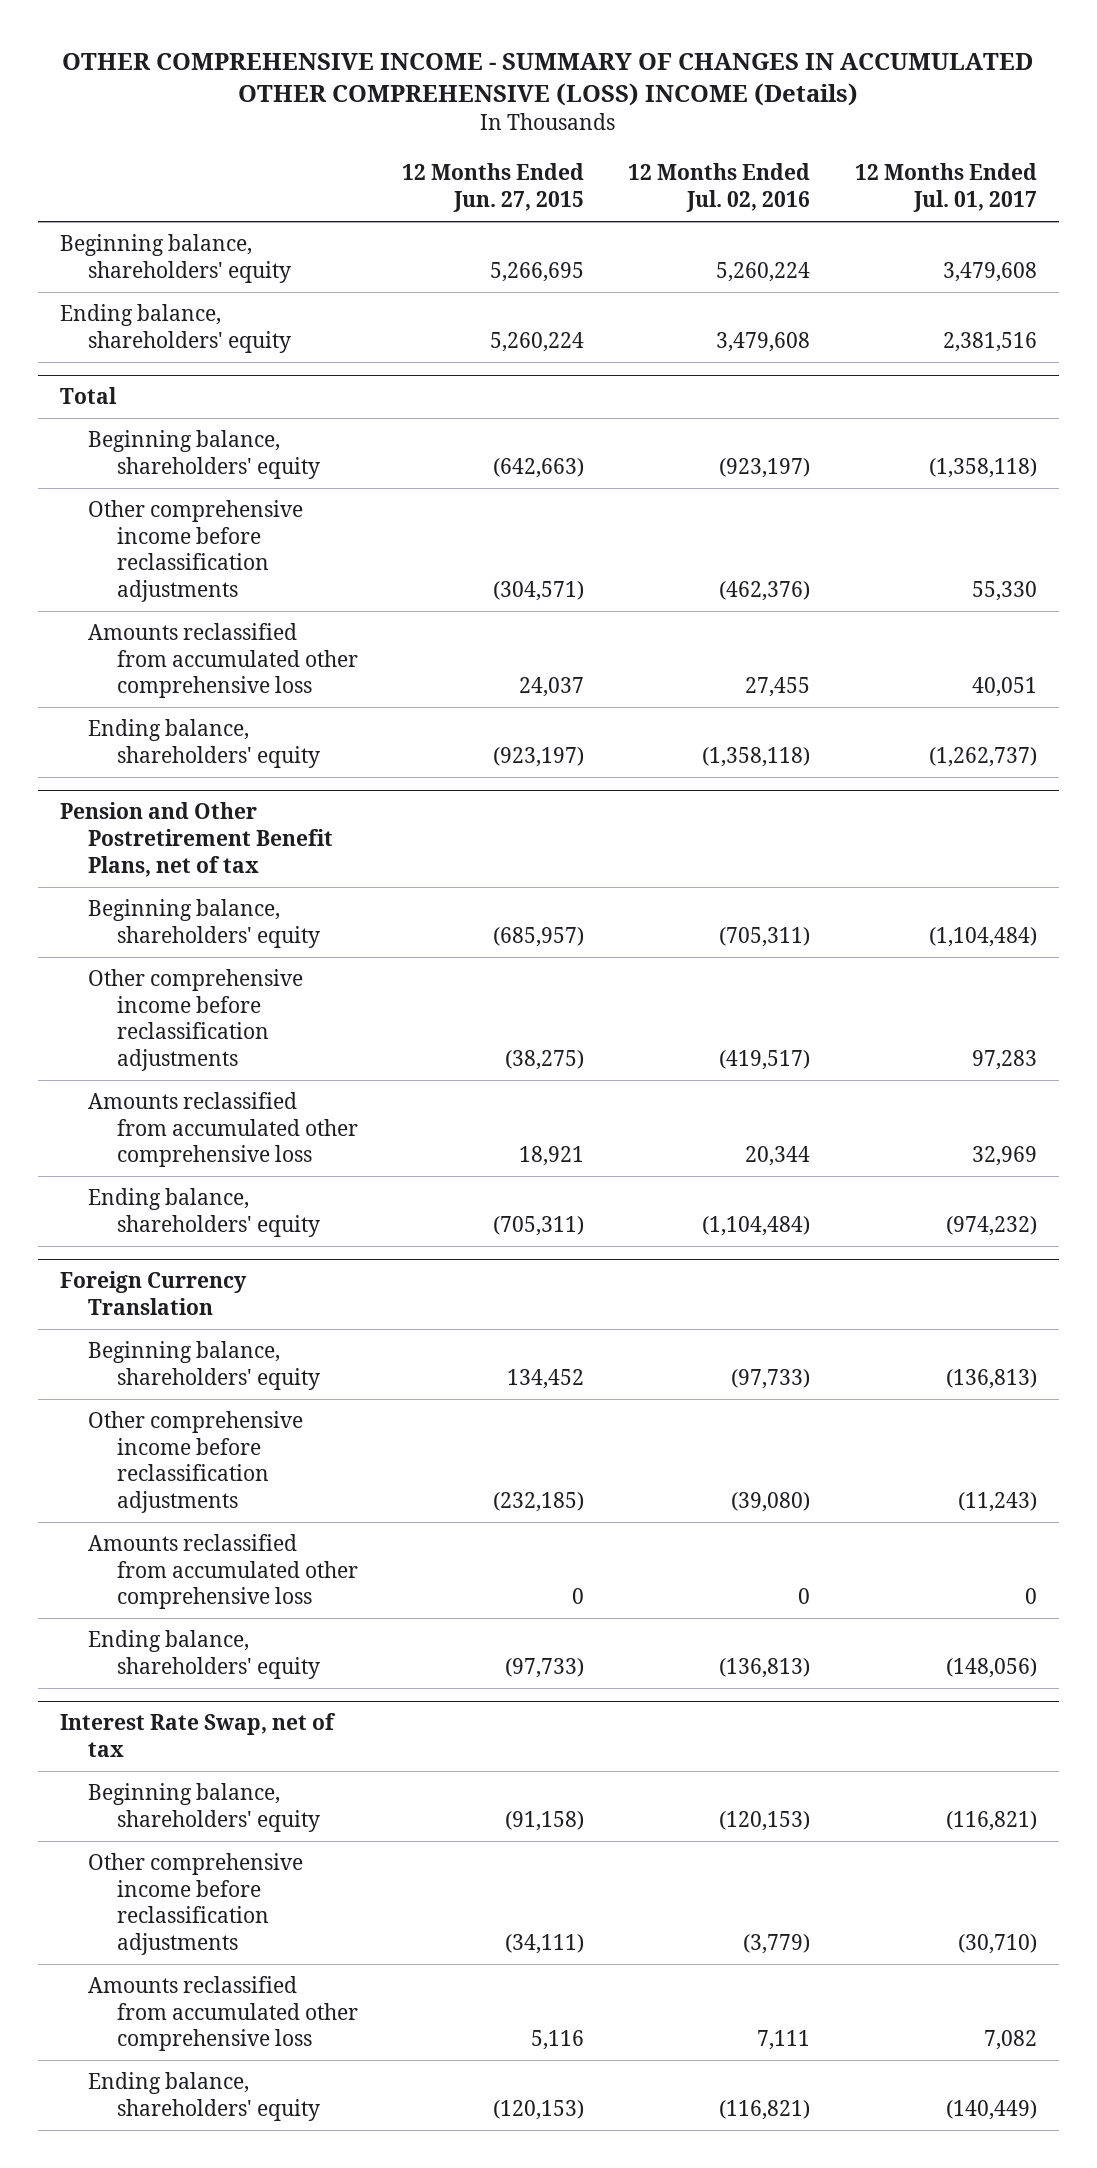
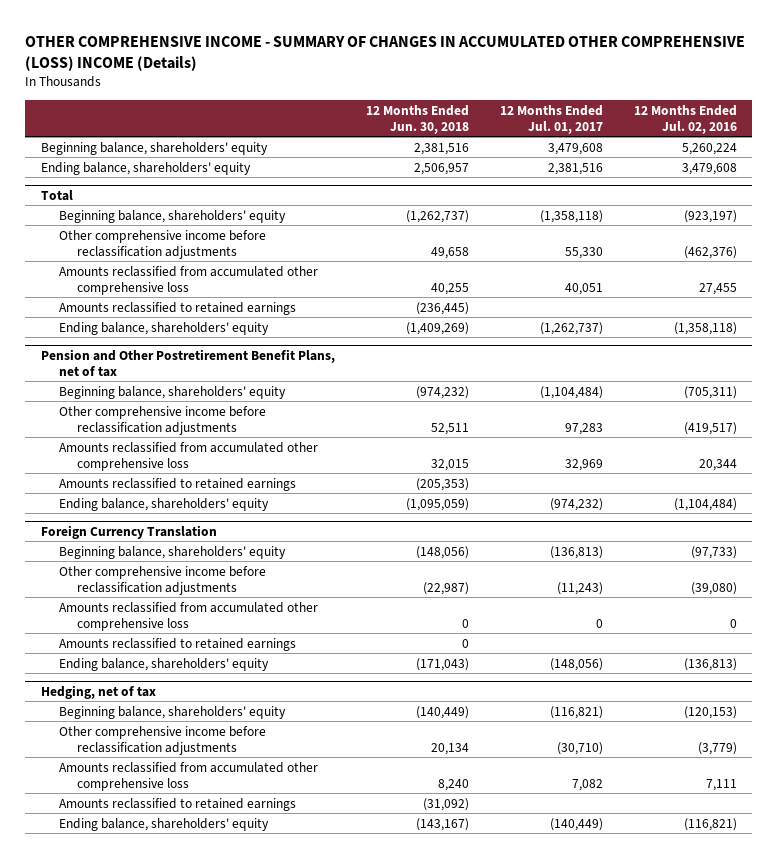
- | 12 Months Ended Jun. 27, 2015 | 12 Months Ended Jul. 02, 2016 | 12 Months Ended Jul. 01, 2017
+ | 12 Months Ended Jun. 30, 2018 | 12 Months Ended Jul. 01, 2017 | 12 Months Ended Jul. 02, 2016
@ Total
+ Amounts reclassified to retained earnings | (236,445) | |
@ Pension and Other Postretirement Benefit Plans, net of tax
+ Amounts reclassified to retained earnings | (205,353) | |
@ Foreign Currency Translation
+ Amounts reclassified to retained earnings | 0 | |
- Interest Rate Swap, net of tax
+ Hedging, net of tax
+ Amounts reclassified to retained earnings | (31,092) | |

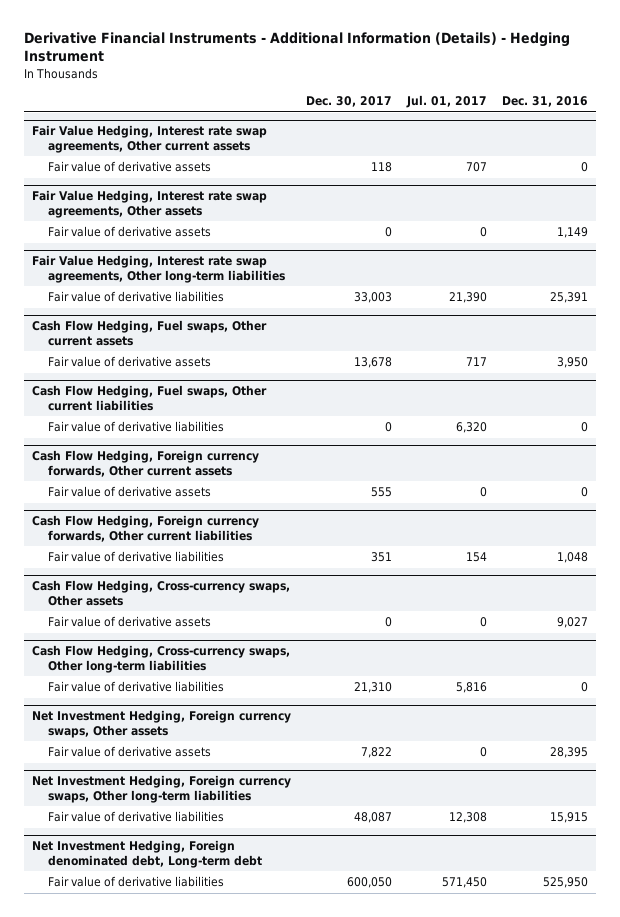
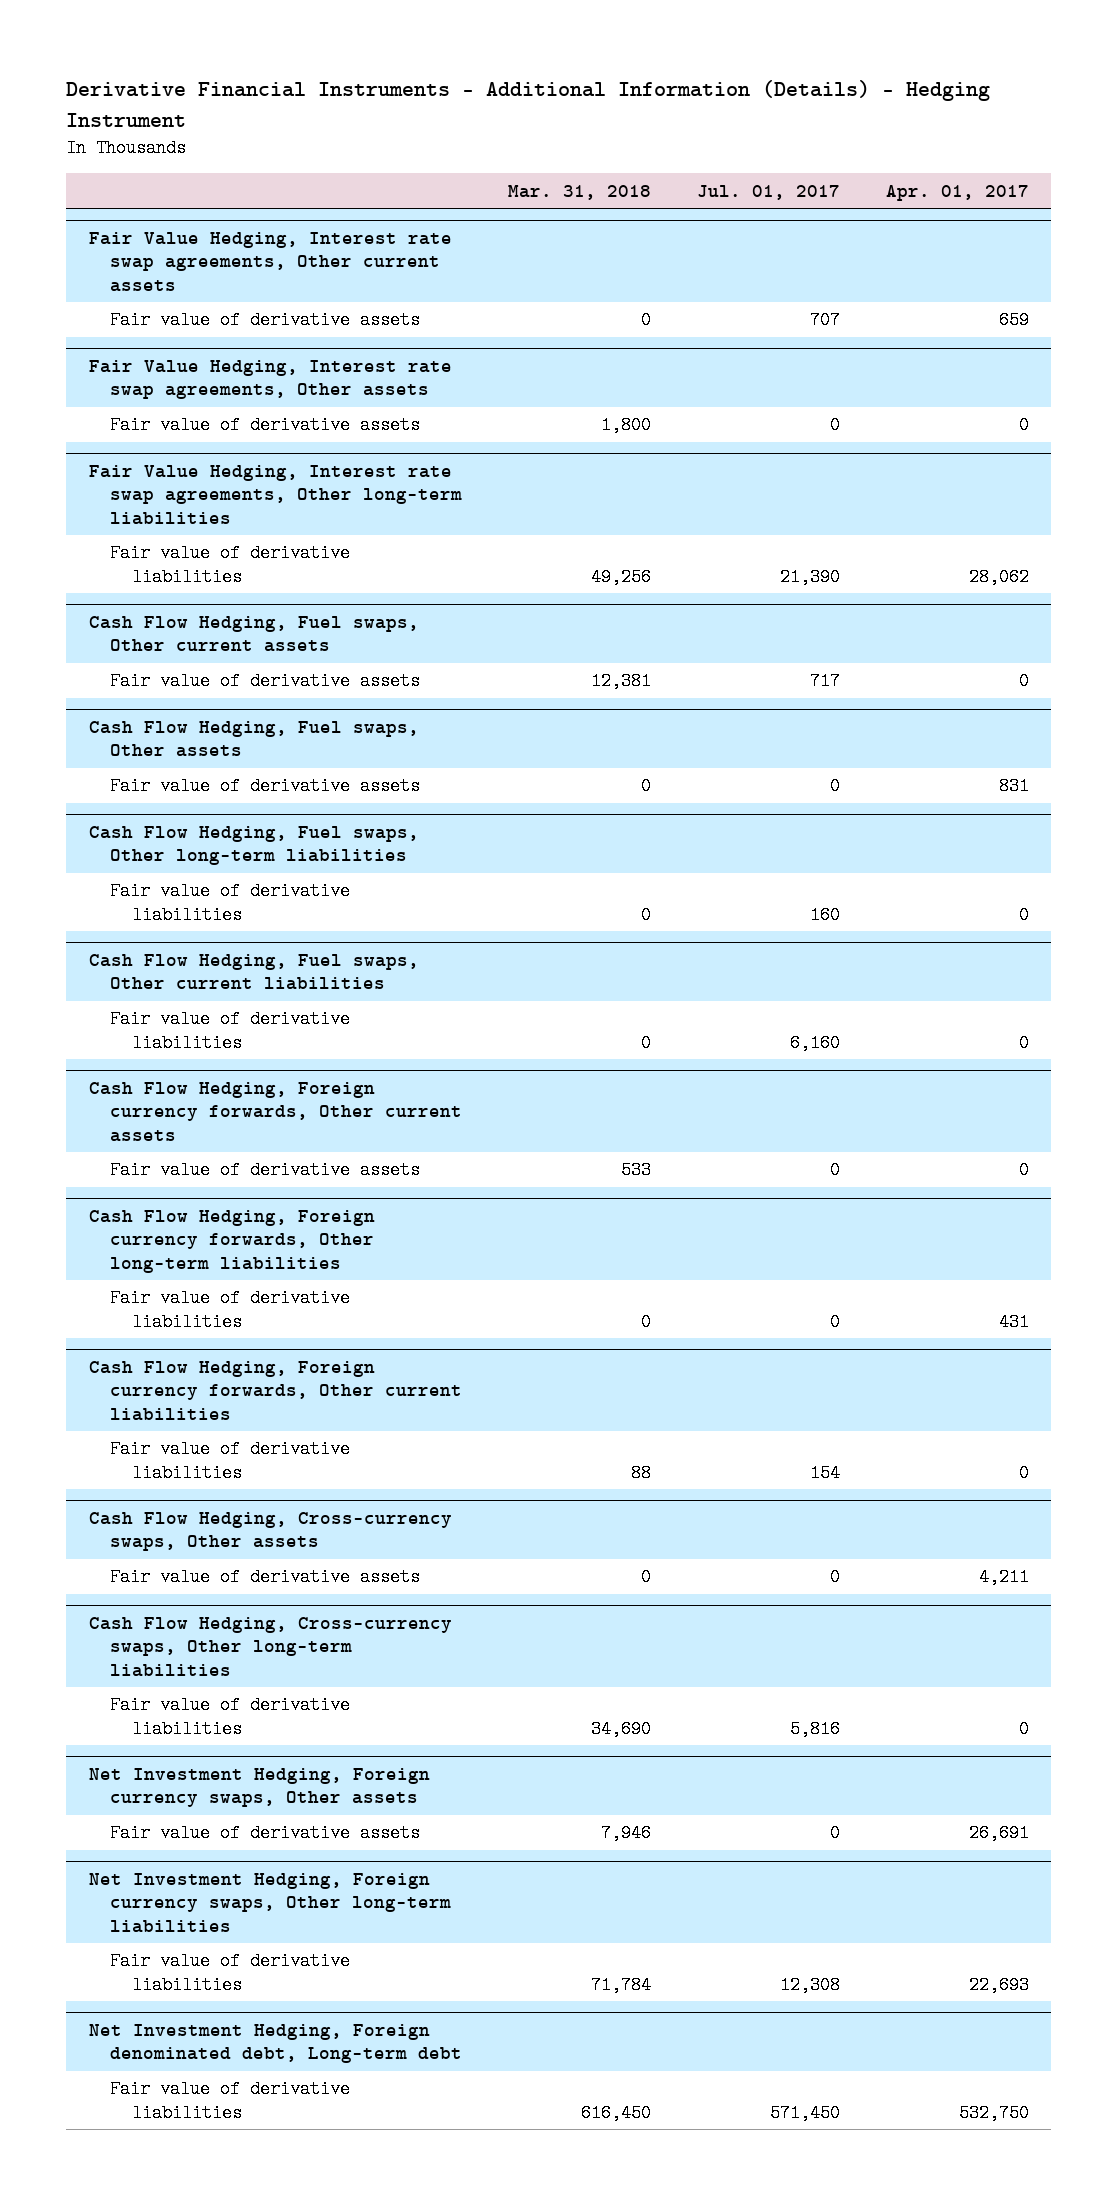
- | Dec. 30, 2017 | Jul. 01, 2017 | Dec. 31, 2016
+ | Mar. 31, 2018 | Jul. 01, 2017 | Apr. 01, 2017
+ Cash Flow Hedging, Fuel swaps, Other assets
+ Fair value of derivative assets | 0 | 0 | 831
+ Cash Flow Hedging, Fuel swaps, Other long-term liabilities
+ Fair value of derivative liabilities | 0 | 160 | 0
@ Cash Flow Hedging, Fuel swaps, Other current liabilities
- Fair value of derivative liabilities | 0 | 6,320 | 0
+ Fair value of derivative liabilities | 0 | 6,160 | 0
+ Cash Flow Hedging, Foreign currency forwards, Other long-term liabilities
+ Fair value of derivative liabilities | 0 | 0 | 431

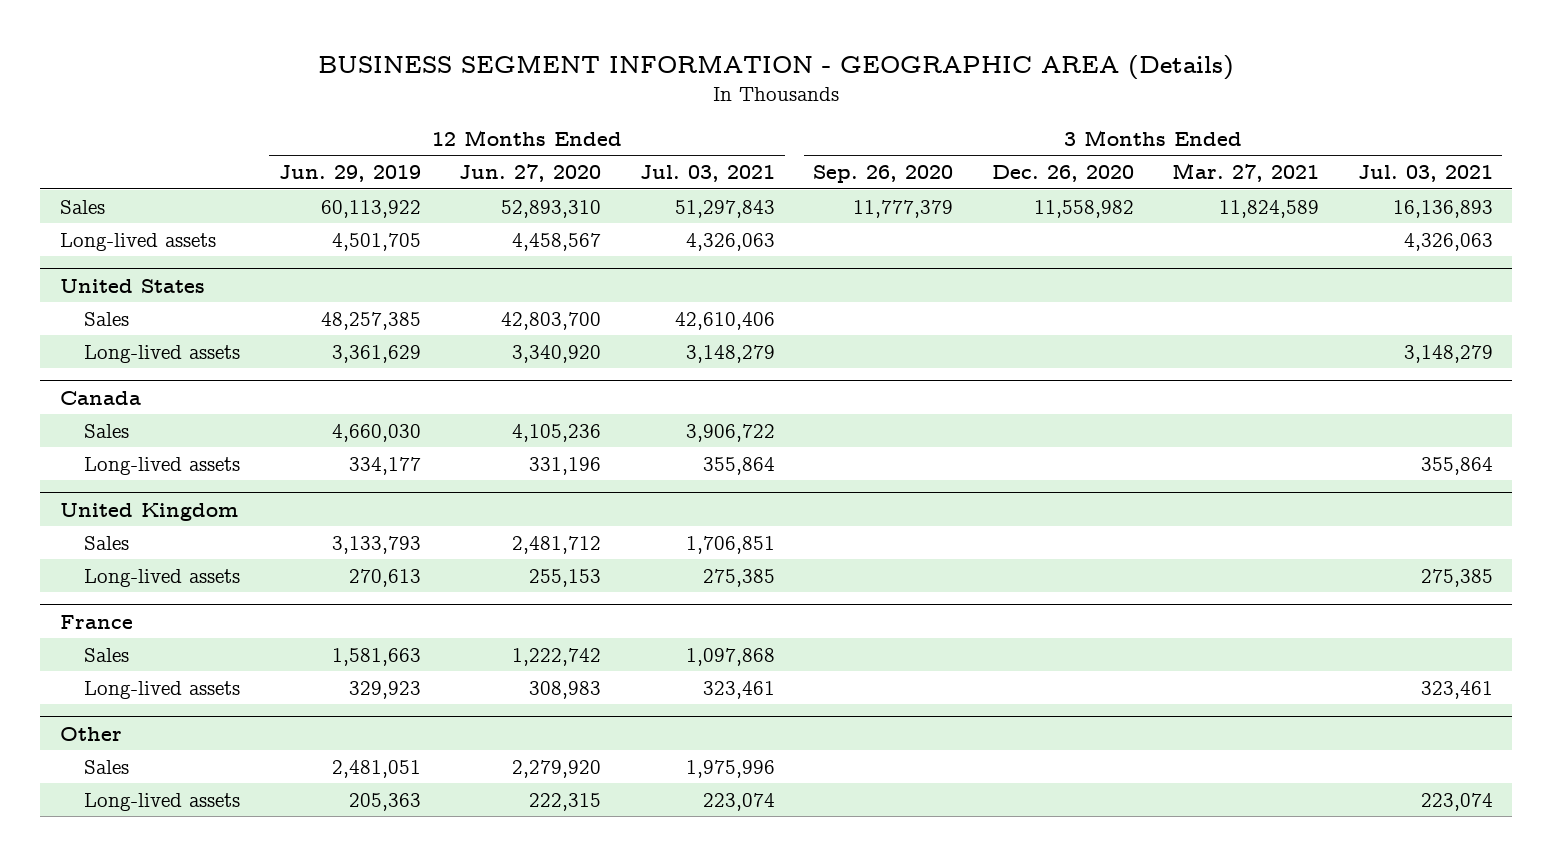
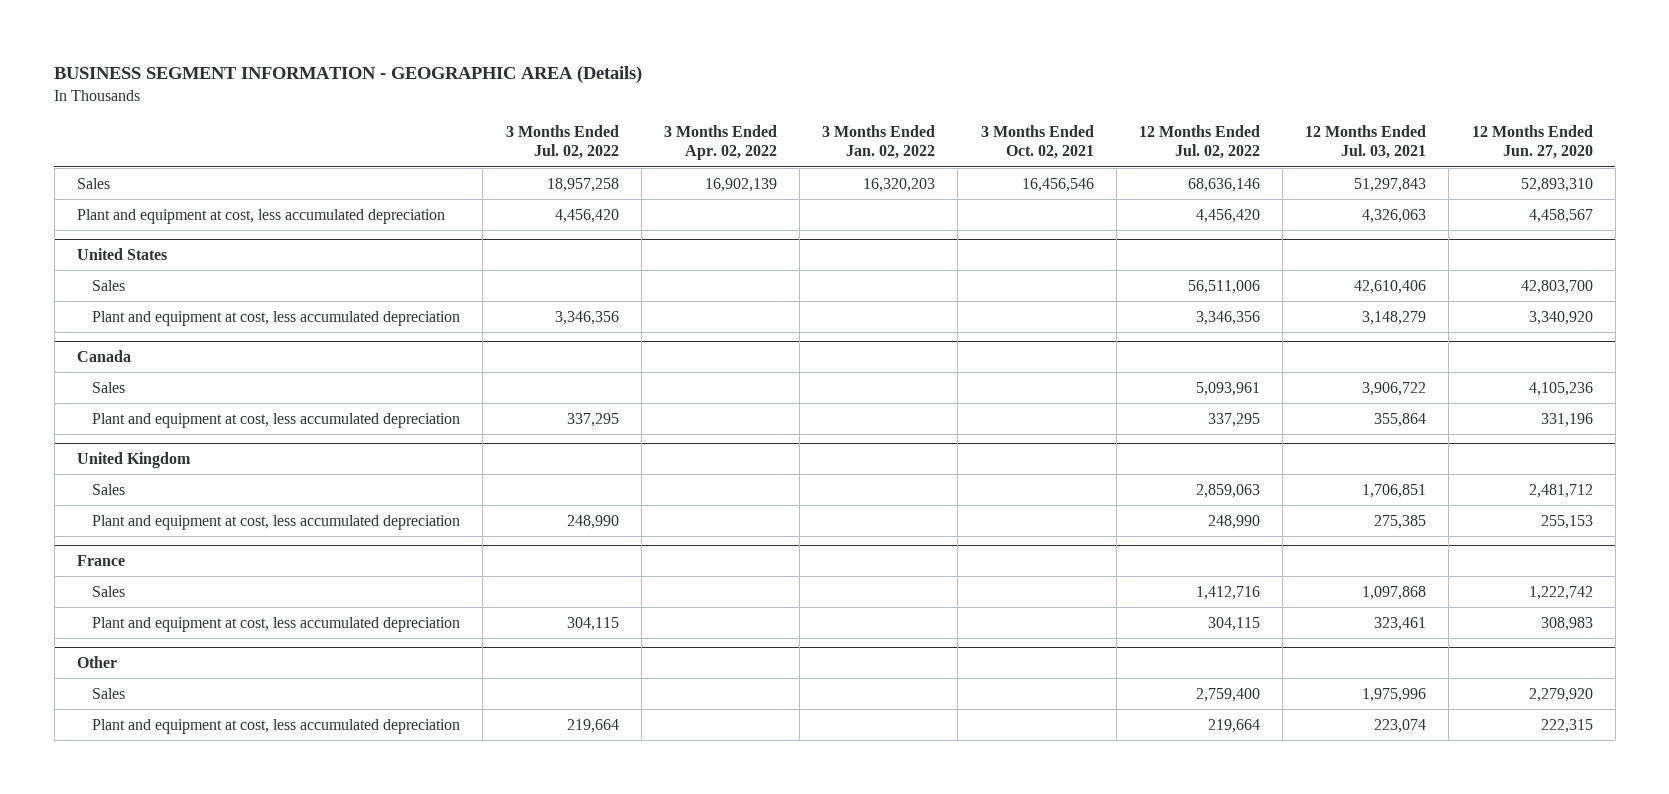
- | 12 Months Ended Jun. 29, 2019 | 12 Months Ended Jun. 27, 2020 | 12 Months Ended Jul. 03, 2021 | 3 Months Ended Sep. 26, 2020 | 3 Months Ended Dec. 26, 2020 | 3 Months Ended Mar. 27, 2021 | 3 Months Ended Jul. 03, 2021
+ | 3 Months Ended Jul. 02, 2022 | 3 Months Ended Apr. 02, 2022 | 3 Months Ended Jan. 02, 2022 | 3 Months Ended Oct. 02, 2021 | 12 Months Ended Jul. 02, 2022 | 12 Months Ended Jul. 03, 2021 | 12 Months Ended Jun. 27, 2020
- Long-lived assets | 4,501,705 | 4,458,567 | 4,326,063 | | | | 4,326,063
+ Plant and equipment at cost, less accumulated depreciation | 4,456,420 | | | | 4,456,420 | 4,326,063 | 4,458,567
@ United States
- Long-lived assets | 3,361,629 | 3,340,920 | 3,148,279 | | | | 3,148,279
+ Plant and equipment at cost, less accumulated depreciation | 3,346,356 | | | | 3,346,356 | 3,148,279 | 3,340,920
@ Canada
- Long-lived assets | 334,177 | 331,196 | 355,864 | | | | 355,864
+ Plant and equipment at cost, less accumulated depreciation | 337,295 | | | | 337,295 | 355,864 | 331,196
@ United Kingdom
- Long-lived assets | 270,613 | 255,153 | 275,385 | | | | 275,385
+ Plant and equipment at cost, less accumulated depreciation | 248,990 | | | | 248,990 | 275,385 | 255,153
@ France
- Long-lived assets | 329,923 | 308,983 | 323,461 | | | | 323,461
+ Plant and equipment at cost, less accumulated depreciation | 304,115 | | | | 304,115 | 323,461 | 308,983
@ Other
- Long-lived assets | 205,363 | 222,315 | 223,074 | | | | 223,074
+ Plant and equipment at cost, less accumulated depreciation | 219,664 | | | | 219,664 | 223,074 | 222,315

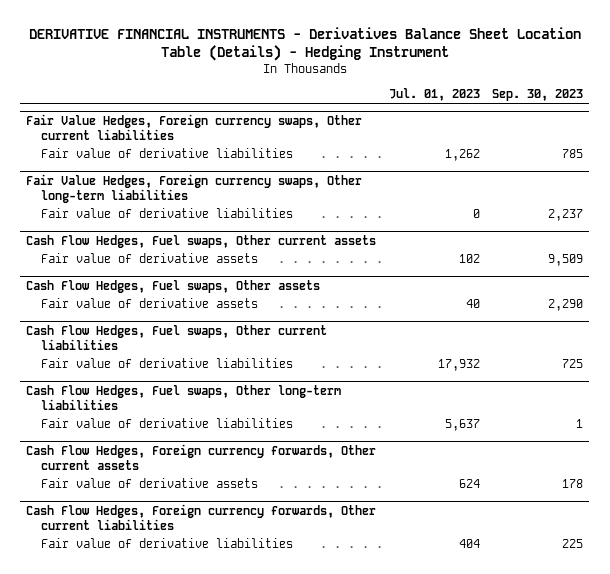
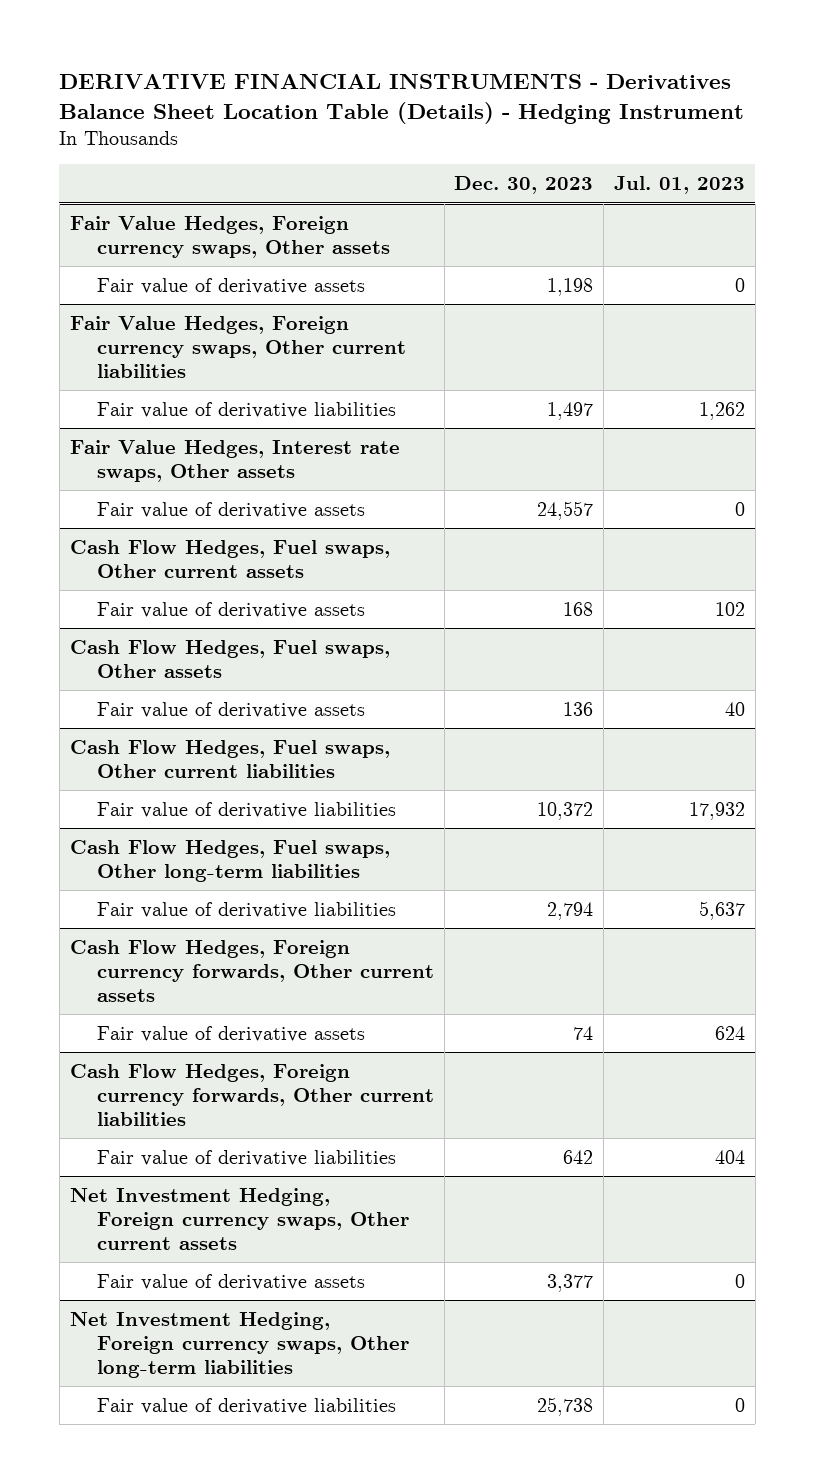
- | Jul. 01, 2023 | Sep. 30, 2023
+ | Dec. 30, 2023 | Jul. 01, 2023
+ Fair Value Hedges, Foreign currency swaps, Other assets
+ Fair value of derivative assets | 1,198 | 0
- Fair Value Hedges, Foreign currency swaps, Other long-term liabilities
- Fair value of derivative liabilities | 0 | 2,237
+ Fair Value Hedges, Interest rate swaps, Other assets
+ Fair value of derivative assets | 24,557 | 0
+ Net Investment Hedging, Foreign currency swaps, Other current assets
+ Fair value of derivative assets | 3,377 | 0
+ Net Investment Hedging, Foreign currency swaps, Other long-term liabilities
+ Fair value of derivative liabilities | 25,738 | 0

